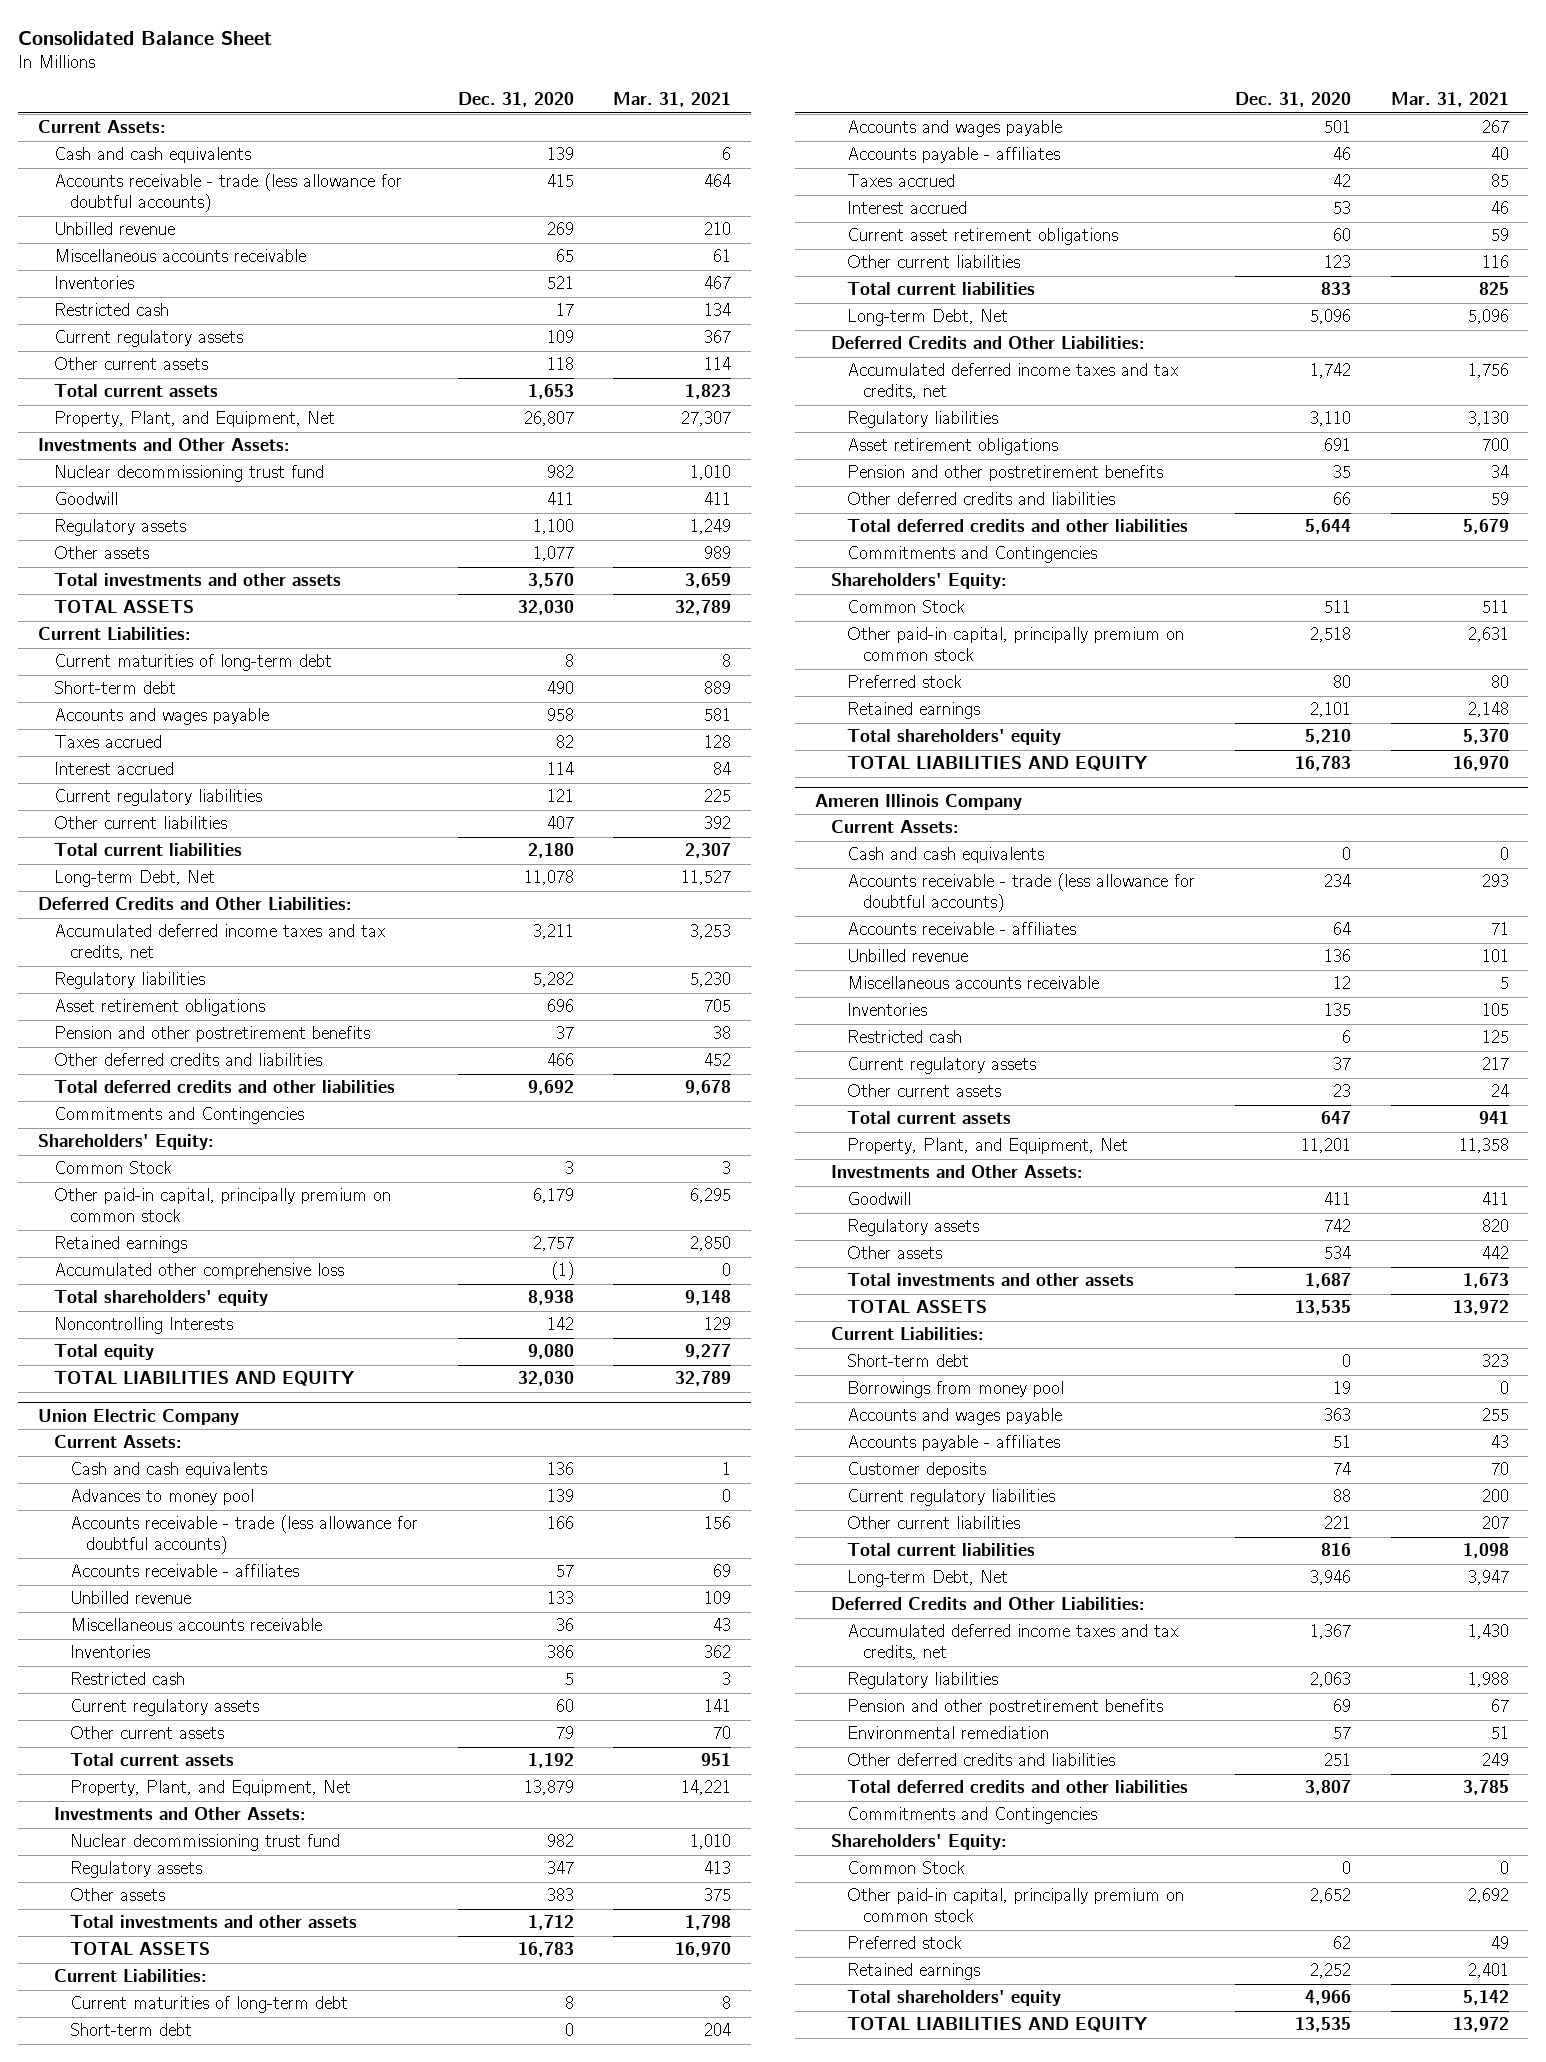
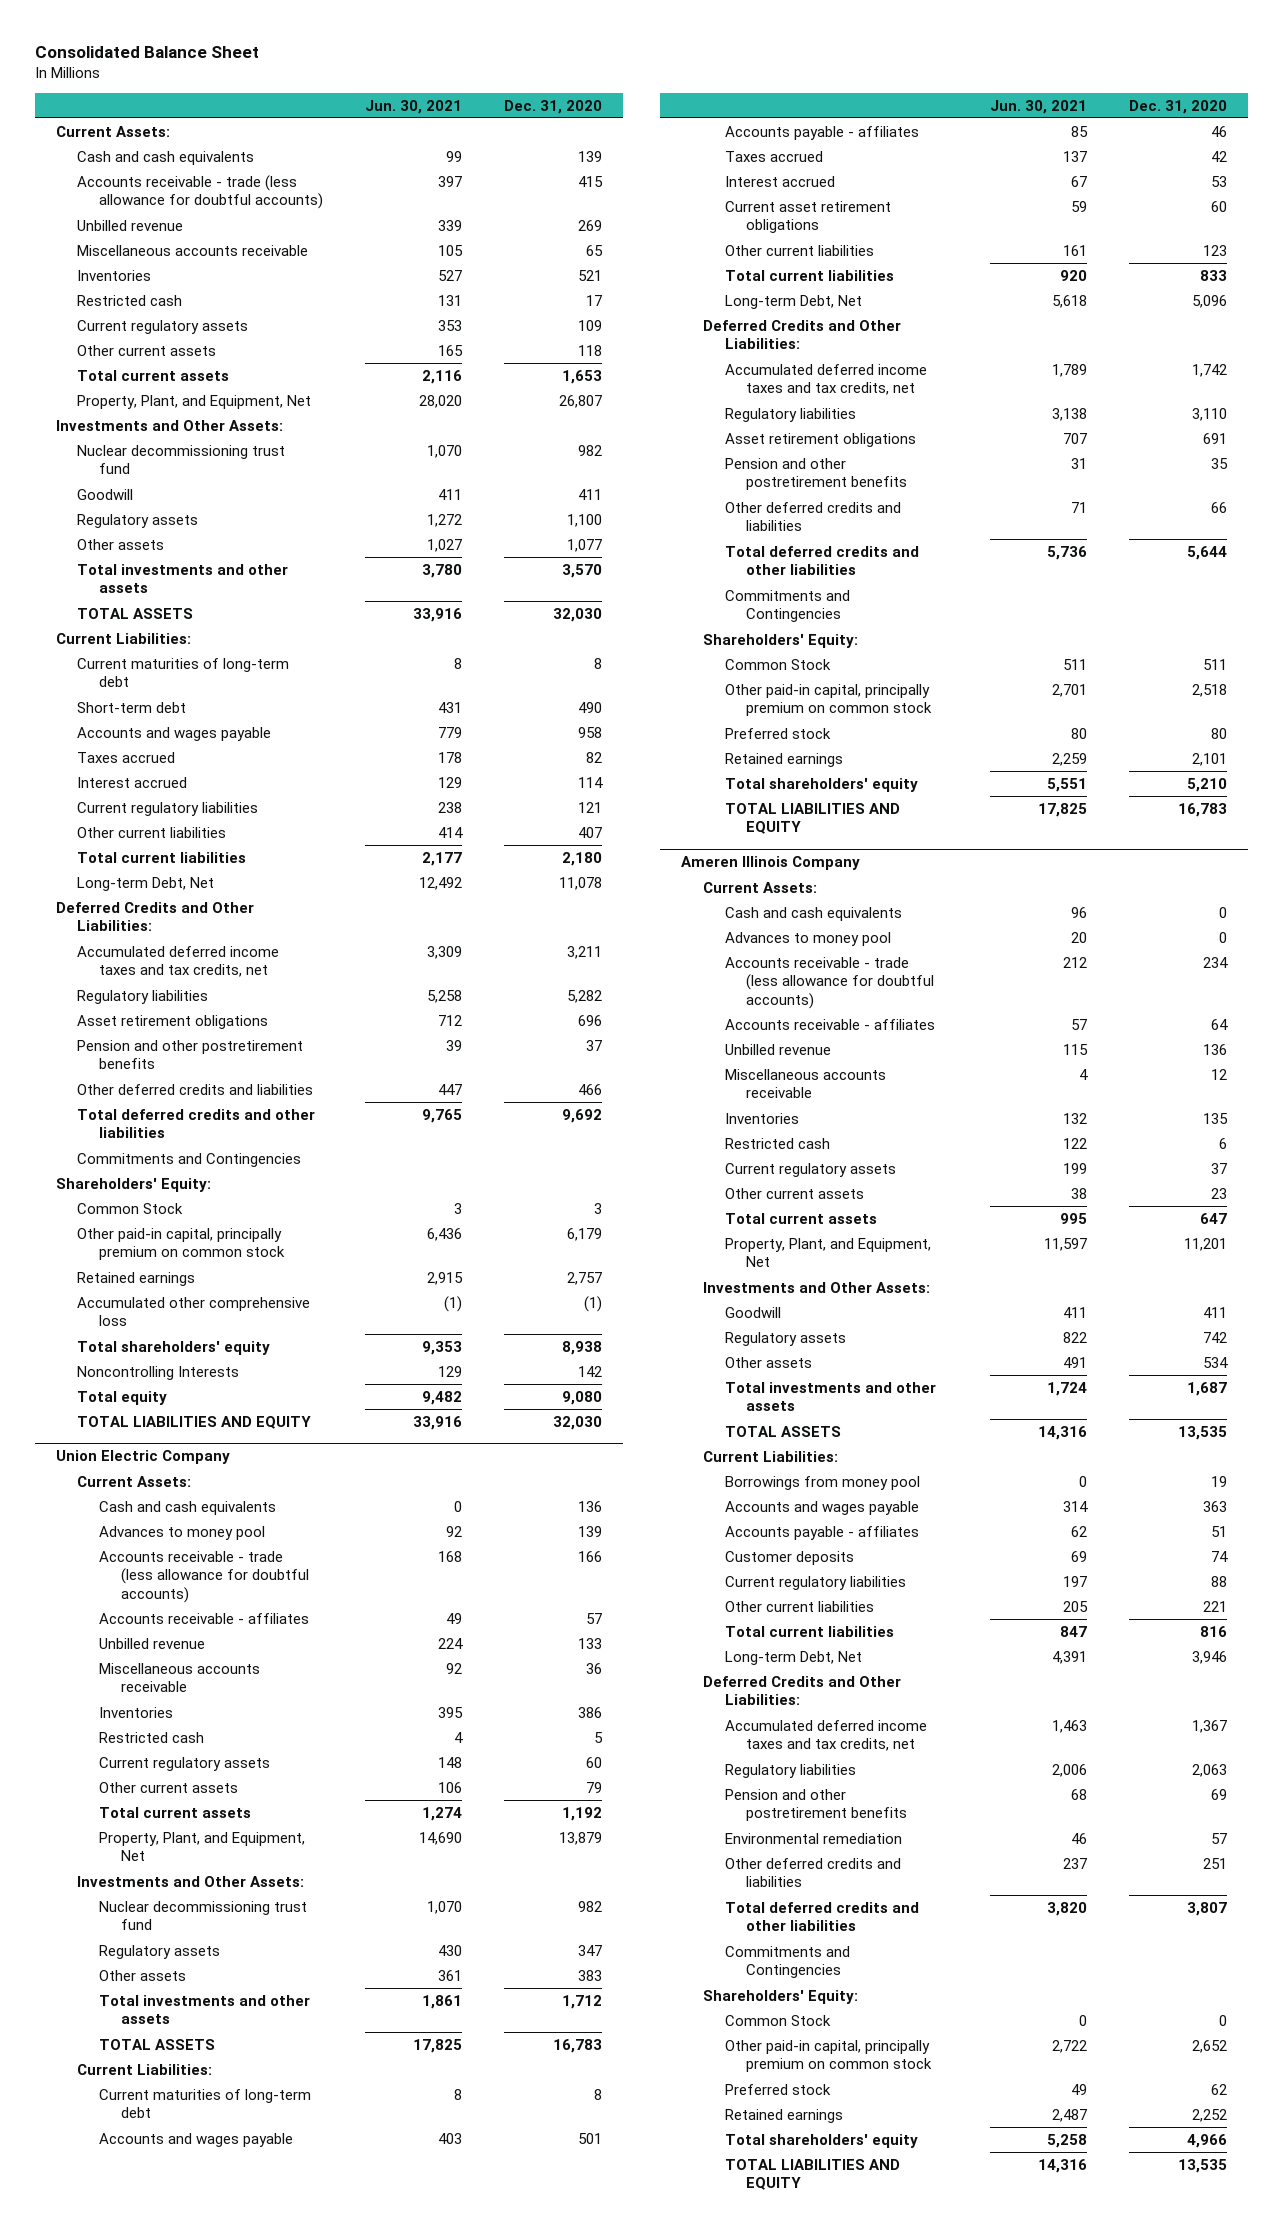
- | Dec. 31, 2020 | Mar. 31, 2021
+ | Jun. 30, 2021 | Dec. 31, 2020
@ Union Electric Company
- Short-term debt | 0 | 204
@ Ameren Illinois Company
+ Advances to money pool | 20 | 0
- Short-term debt | 0 | 323

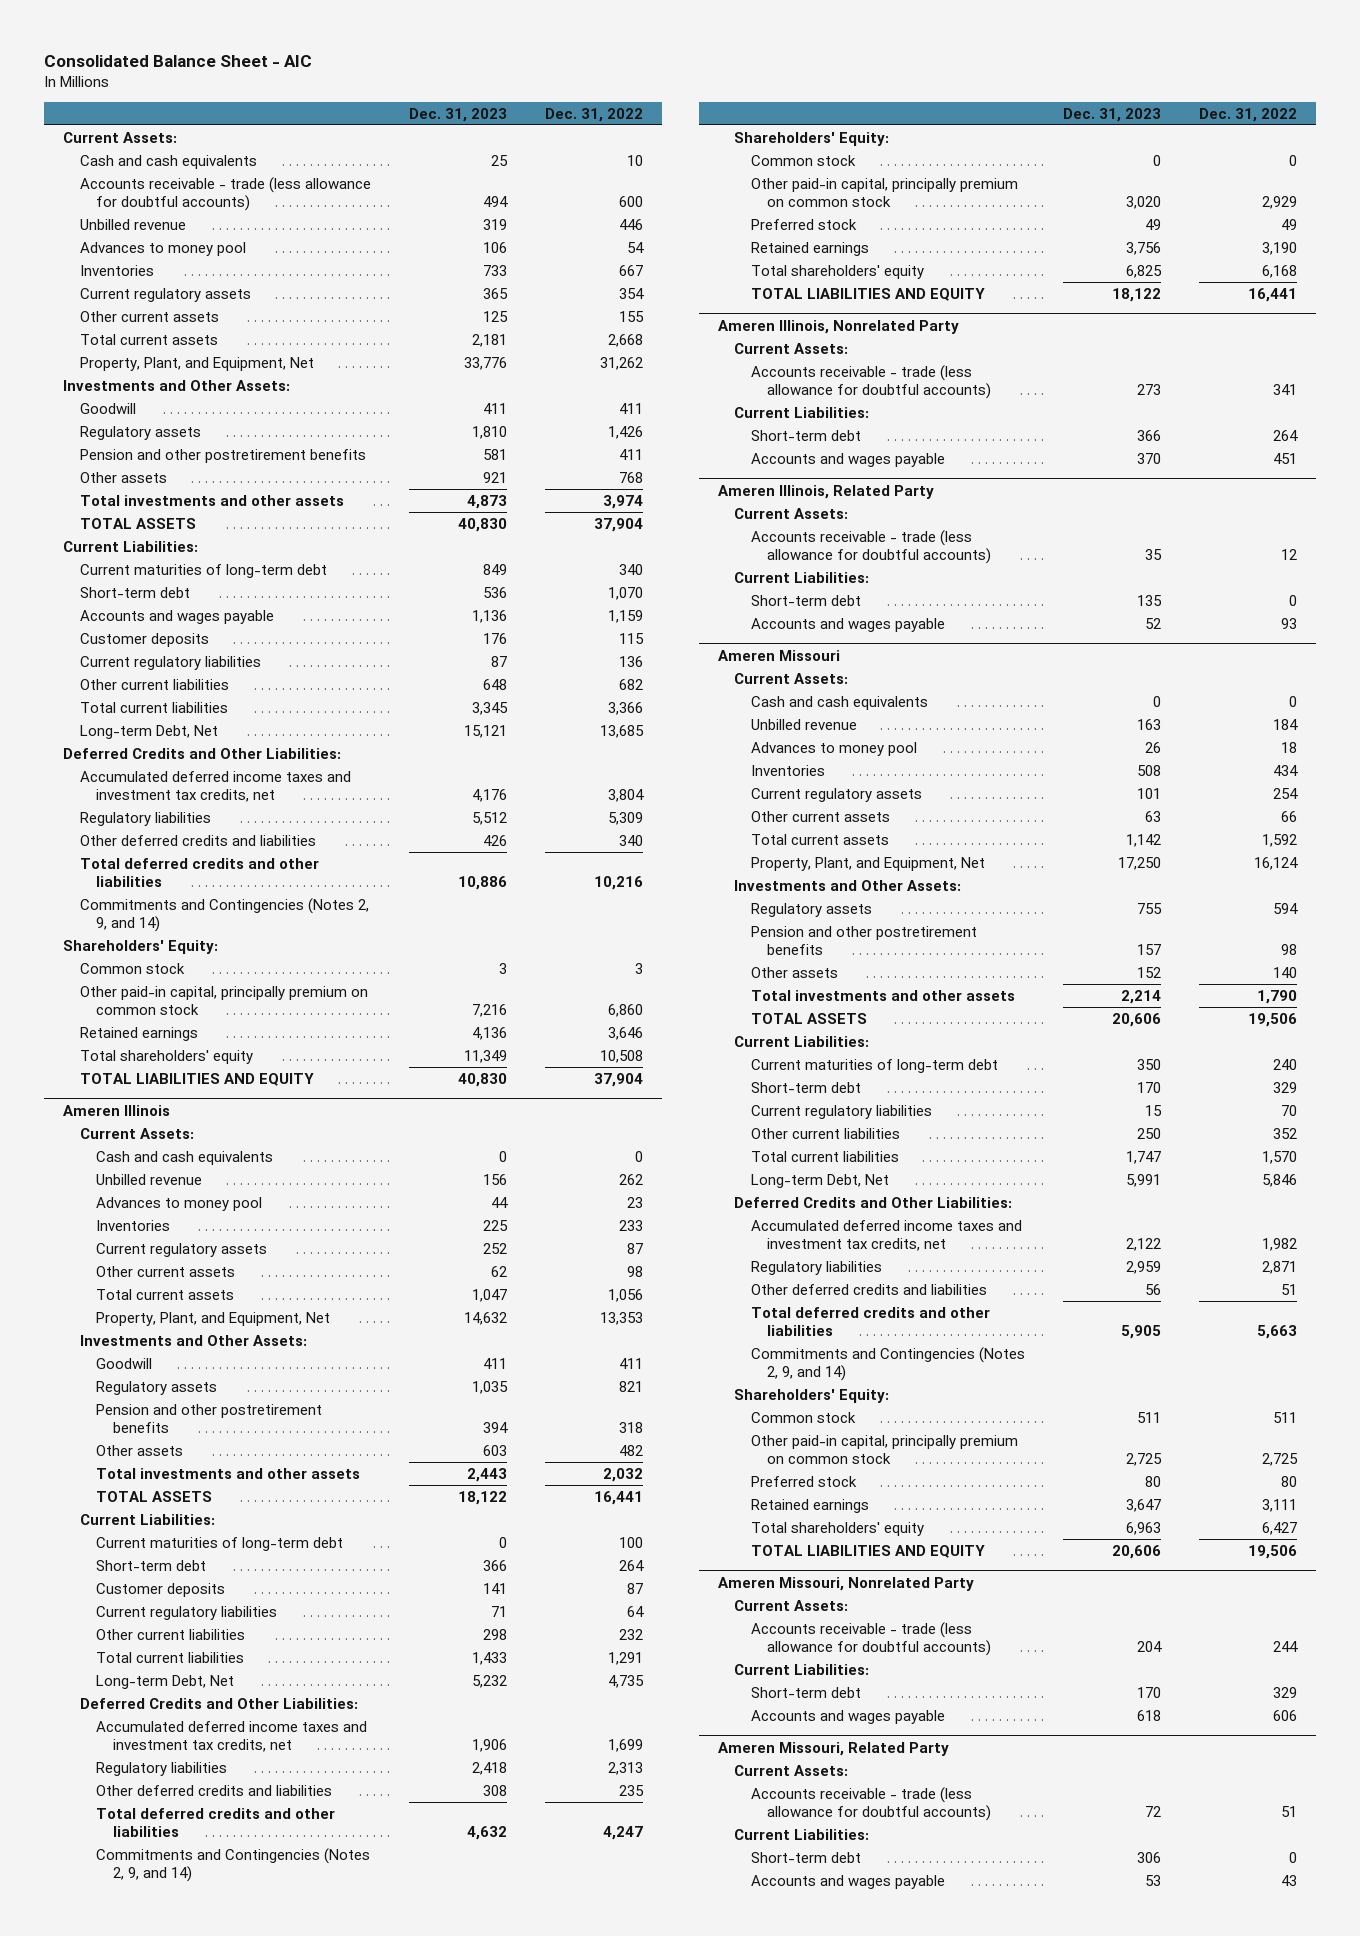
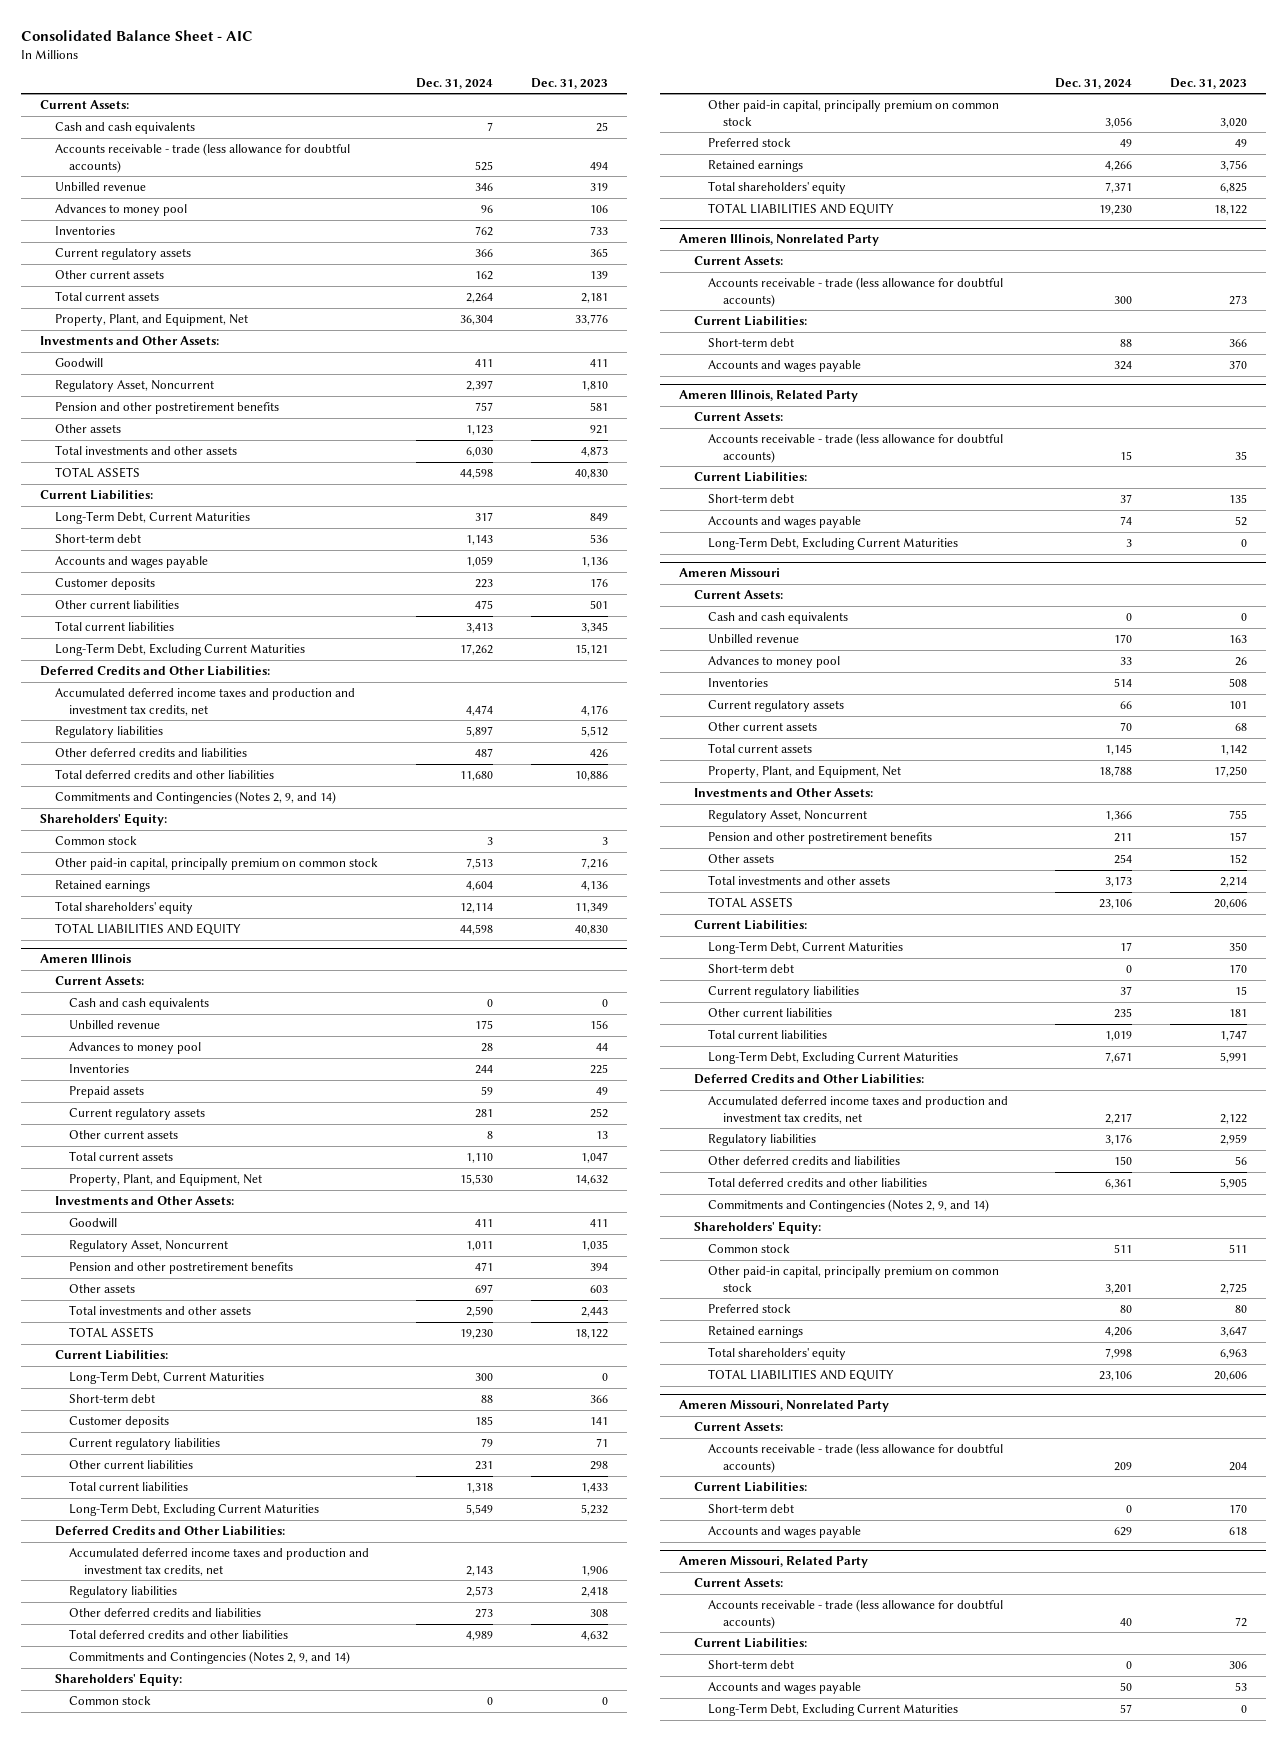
- | Dec. 31, 2023 | Dec. 31, 2022
+ | Dec. 31, 2024 | Dec. 31, 2023
- Other current assets | 125 | 155
+ Other current assets | 162 | 139
- Regulatory assets | 1,810 | 1,426
+ Regulatory Asset, Noncurrent | 2,397 | 1,810
- Current maturities of long-term debt | 849 | 340
+ Long-Term Debt, Current Maturities | 317 | 849
- Current regulatory liabilities | 87 | 136
- Other current liabilities | 648 | 682
+ Other current liabilities | 475 | 501
- Long-term Debt, Net | 15,121 | 13,685
+ Long-Term Debt, Excluding Current Maturities | 17,262 | 15,121
- Accumulated deferred income taxes and investment tax credits, net | 4,176 | 3,804
+ Accumulated deferred income taxes and production and investment tax credits, net | 4,474 | 4,176
@ Ameren Illinois
+ Prepaid assets | 59 | 49
- Other current assets | 62 | 98
+ Other current assets | 8 | 13
- Regulatory assets | 1,035 | 821
+ Regulatory Asset, Noncurrent | 1,011 | 1,035
- Current maturities of long-term debt | 0 | 100
+ Long-Term Debt, Current Maturities | 300 | 0
- Long-term Debt, Net | 5,232 | 4,735
+ Long-Term Debt, Excluding Current Maturities | 5,549 | 5,232
- Accumulated deferred income taxes and investment tax credits, net | 1,906 | 1,699
+ Accumulated deferred income taxes and production and investment tax credits, net | 2,143 | 1,906
@ Ameren Illinois, Related Party
+ Long-Term Debt, Excluding Current Maturities | 3 | 0
@ Ameren Missouri
- Other current assets | 63 | 66
+ Other current assets | 70 | 68
- Regulatory assets | 755 | 594
+ Regulatory Asset, Noncurrent | 1,366 | 755
- Current maturities of long-term debt | 350 | 240
+ Long-Term Debt, Current Maturities | 17 | 350
- Other current liabilities | 250 | 352
+ Other current liabilities | 235 | 181
- Long-term Debt, Net | 5,991 | 5,846
+ Long-Term Debt, Excluding Current Maturities | 7,671 | 5,991
- Accumulated deferred income taxes and investment tax credits, net | 2,122 | 1,982
+ Accumulated deferred income taxes and production and investment tax credits, net | 2,217 | 2,122
@ Ameren Missouri, Related Party
+ Long-Term Debt, Excluding Current Maturities | 57 | 0

